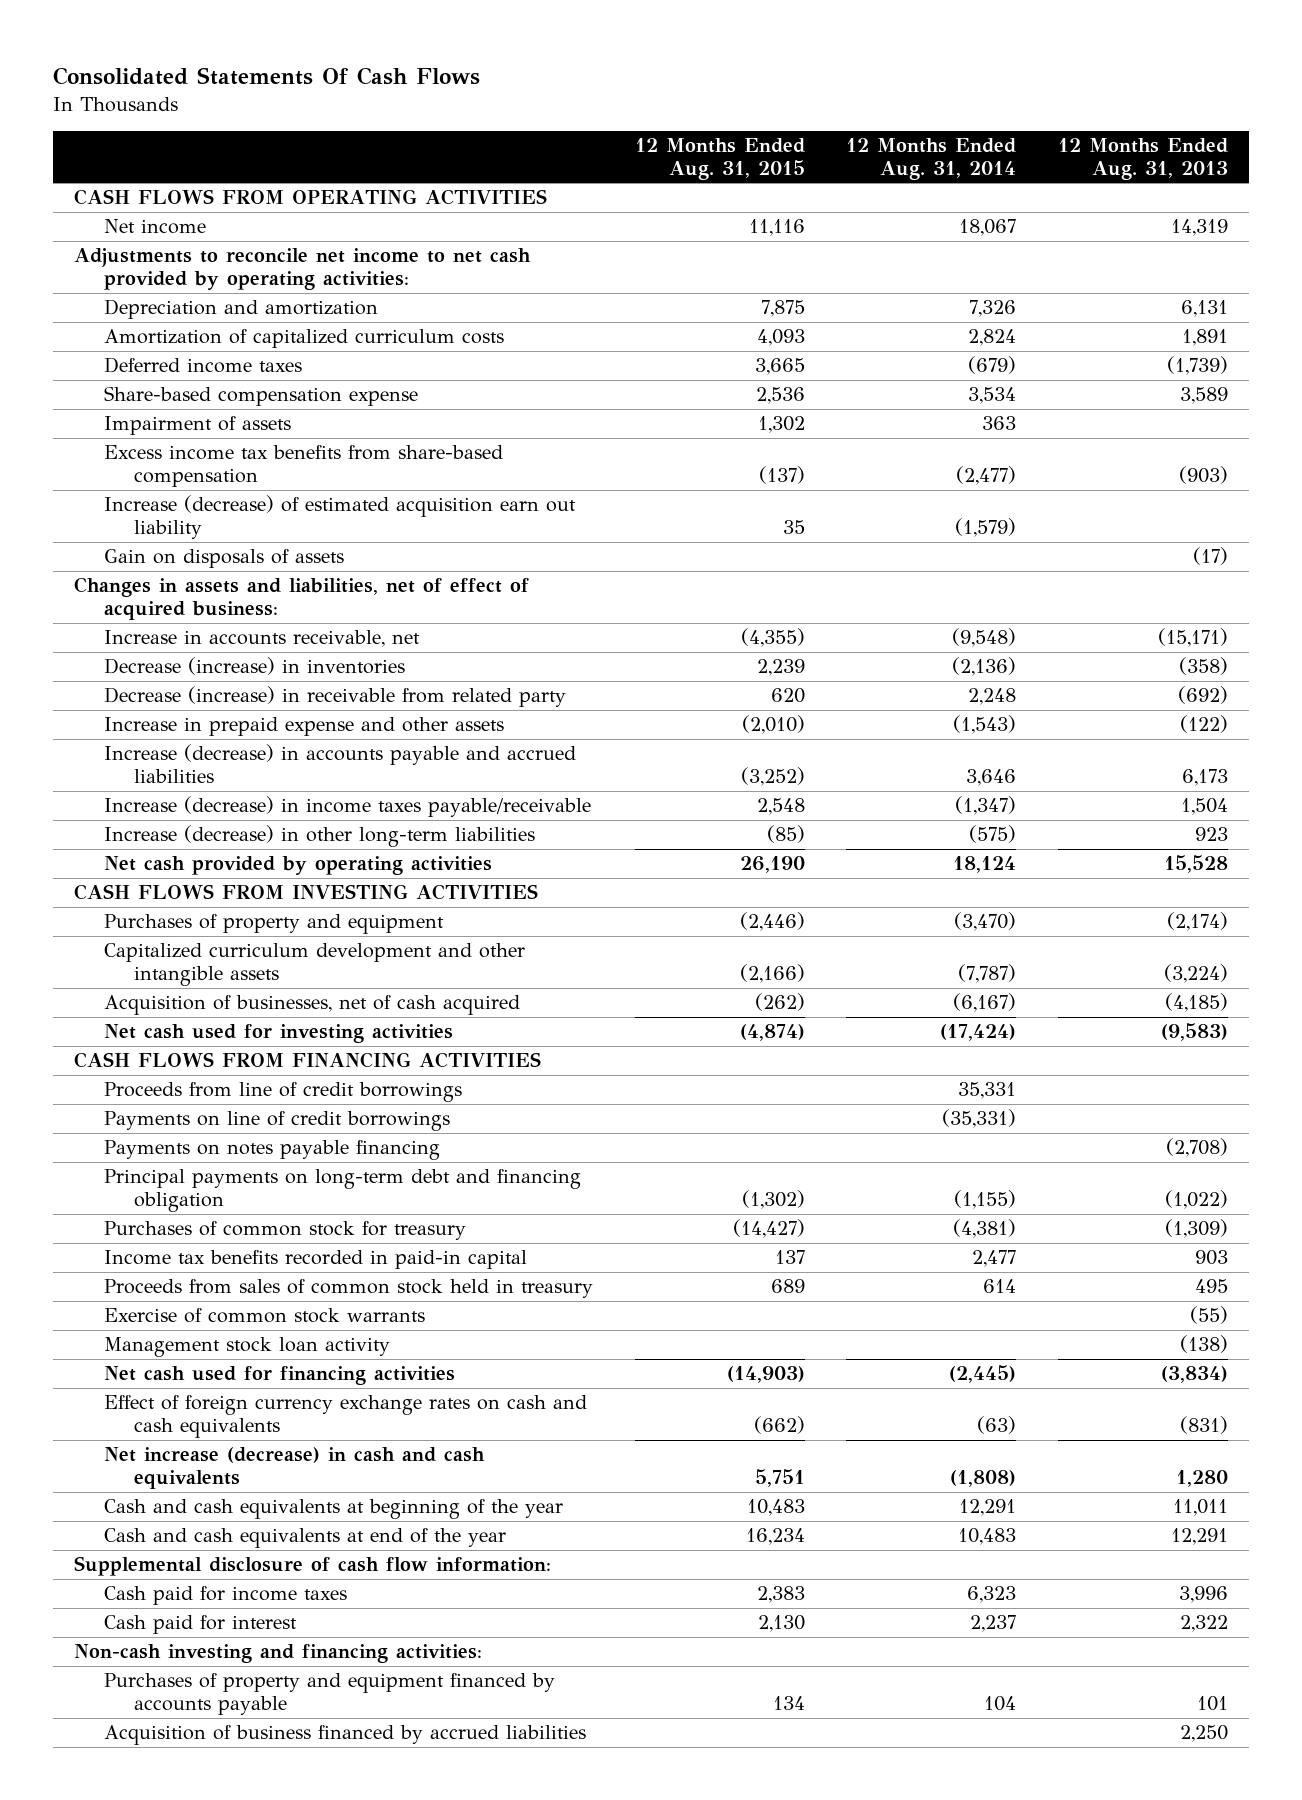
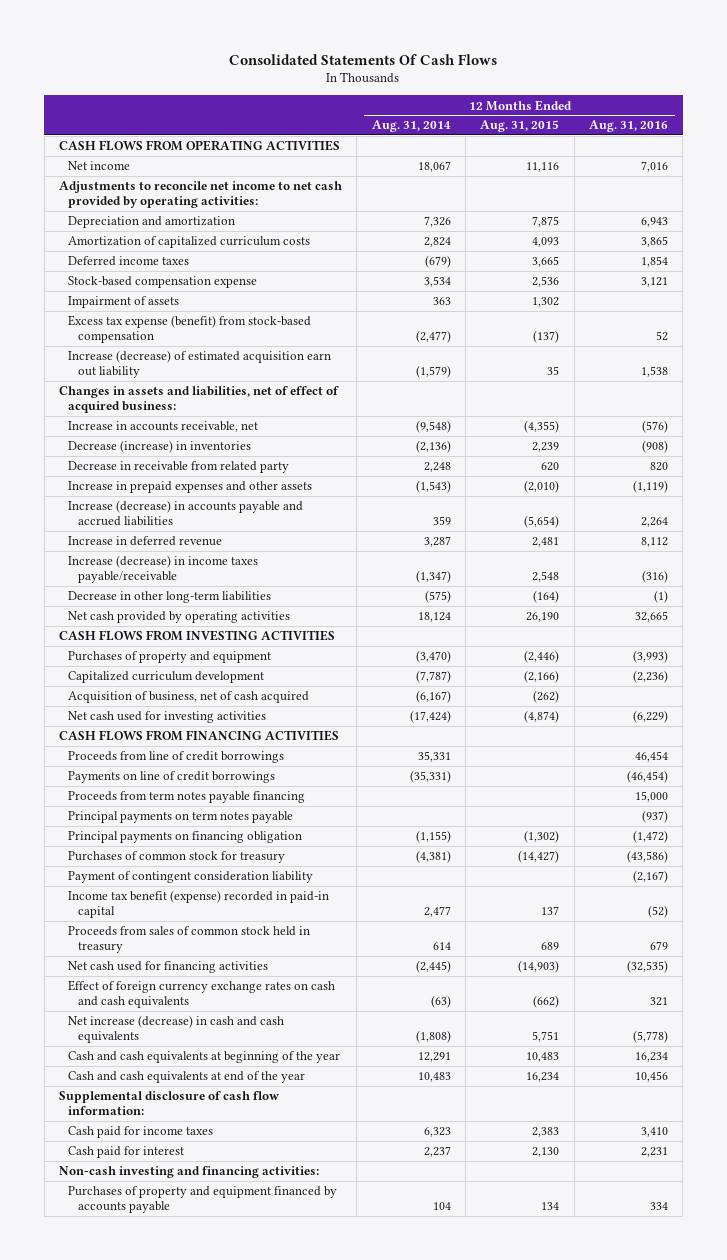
- | 12 Months Ended Aug. 31, 2015 | 12 Months Ended Aug. 31, 2014 | 12 Months Ended Aug. 31, 2013
+ | 12 Months Ended Aug. 31, 2014 | 12 Months Ended Aug. 31, 2015 | 12 Months Ended Aug. 31, 2016
- Share-based compensation expense | 2,536 | 3,534 | 3,589
+ Stock-based compensation expense | 3,534 | 2,536 | 3,121
- Excess income tax benefits from share-based compensation | (137) | (2,477) | (903)
+ Excess tax expense (benefit) from stock-based compensation | (2,477) | (137) | 52
- Gain on disposals of assets | | | (17)
- Decrease (increase) in receivable from related party | 620 | 2,248 | (692)
- Increase in prepaid expense and other assets | (2,010) | (1,543) | (122)
- Increase (decrease) in accounts payable and accrued liabilities | (3,252) | 3,646 | 6,173
+ Decrease in receivable from related party | 2,248 | 620 | 820
+ Increase in prepaid expenses and other assets | (1,543) | (2,010) | (1,119)
+ Increase (decrease) in accounts payable and accrued liabilities | 359 | (5,654) | 2,264
+ Increase in deferred revenue | 3,287 | 2,481 | 8,112
- Increase (decrease) in other long-term liabilities | (85) | (575) | 923
+ Decrease in other long-term liabilities | (575) | (164) | (1)
- Capitalized curriculum development and other intangible assets | (2,166) | (7,787) | (3,224)
- Acquisition of businesses, net of cash acquired | (262) | (6,167) | (4,185)
+ Capitalized curriculum development | (7,787) | (2,166) | (2,236)
+ Acquisition of business, net of cash acquired | (6,167) | (262) |
- Payments on notes payable financing | | | (2,708)
- Principal payments on long-term debt and financing obligation | (1,302) | (1,155) | (1,022)
+ Proceeds from term notes payable financing | | | 15,000
+ Principal payments on term notes payable | | | (937)
+ Principal payments on financing obligation | (1,155) | (1,302) | (1,472)
- Income tax benefits recorded in paid-in capital | 137 | 2,477 | 903
+ Payment of contingent consideration liability | | | (2,167)
+ Income tax benefit (expense) recorded in paid-in capital | 2,477 | 137 | (52)
- Exercise of common stock warrants | | | (55)
- Management stock loan activity | | | (138)
- Acquisition of business financed by accrued liabilities | | | 2,250

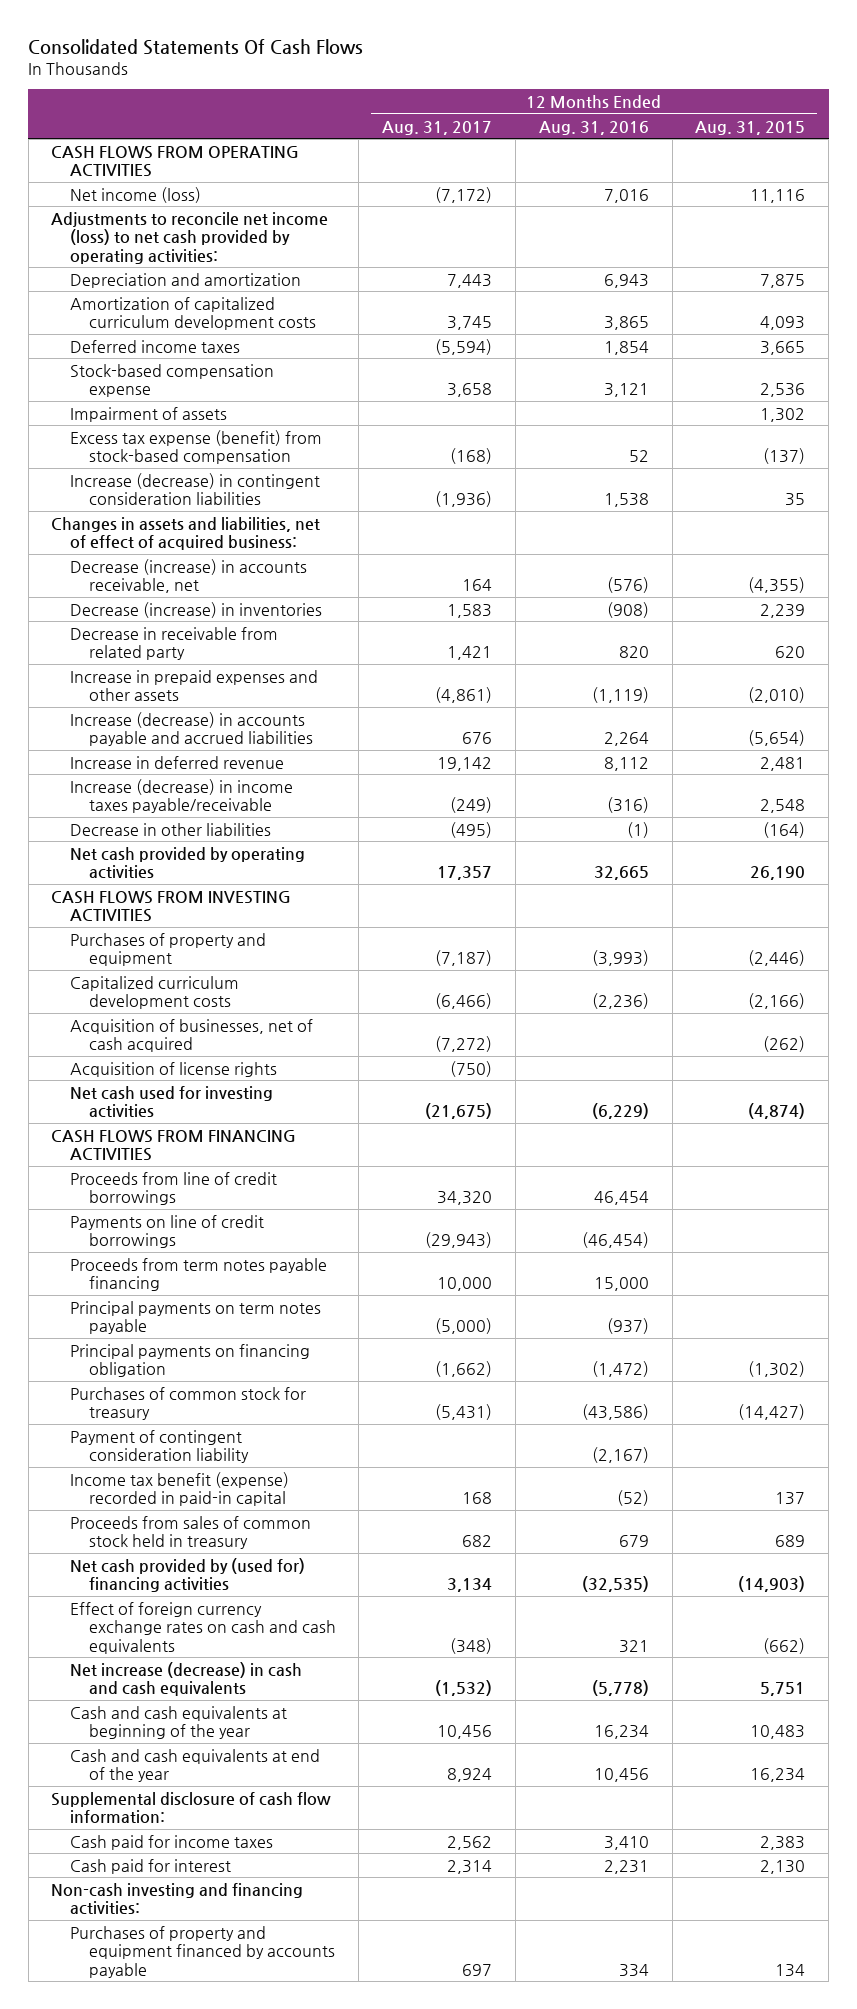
- | 12 Months Ended Aug. 31, 2014 | 12 Months Ended Aug. 31, 2015 | 12 Months Ended Aug. 31, 2016
+ | 12 Months Ended Aug. 31, 2017 | 12 Months Ended Aug. 31, 2016 | 12 Months Ended Aug. 31, 2015
- Net income | 18,067 | 11,116 | 7,016
- Adjustments to reconcile net income to net cash provided by operating activities:
+ Net income (loss) | (7,172) | 7,016 | 11,116
+ Adjustments to reconcile net income (loss) to net cash provided by operating activities:
- Amortization of capitalized curriculum costs | 2,824 | 4,093 | 3,865
+ Amortization of capitalized curriculum development costs | 3,745 | 3,865 | 4,093
- Increase (decrease) of estimated acquisition earn out liability | (1,579) | 35 | 1,538
+ Increase (decrease) in contingent consideration liabilities | (1,936) | 1,538 | 35
- Increase in accounts receivable, net | (9,548) | (4,355) | (576)
+ Decrease (increase) in accounts receivable, net | 164 | (576) | (4,355)
- Decrease in other long-term liabilities | (575) | (164) | (1)
+ Decrease in other liabilities | (495) | (1) | (164)
- Capitalized curriculum development | (7,787) | (2,166) | (2,236)
- Acquisition of business, net of cash acquired | (6,167) | (262) |
+ Capitalized curriculum development costs | (6,466) | (2,236) | (2,166)
+ Acquisition of businesses, net of cash acquired | (7,272) | | (262)
+ Acquisition of license rights | (750) | |
- Net cash used for financing activities | (2,445) | (14,903) | (32,535)
+ Net cash provided by (used for) financing activities | 3,134 | (32,535) | (14,903)

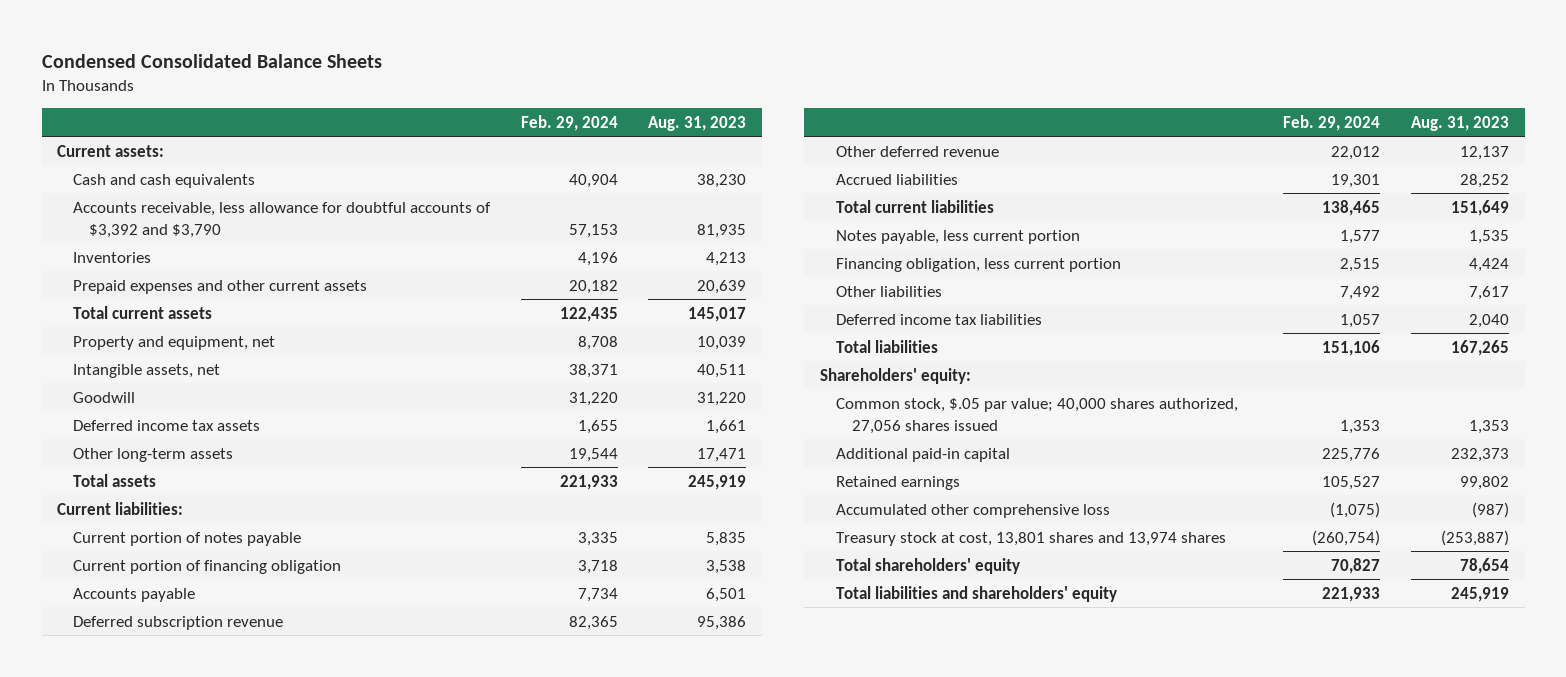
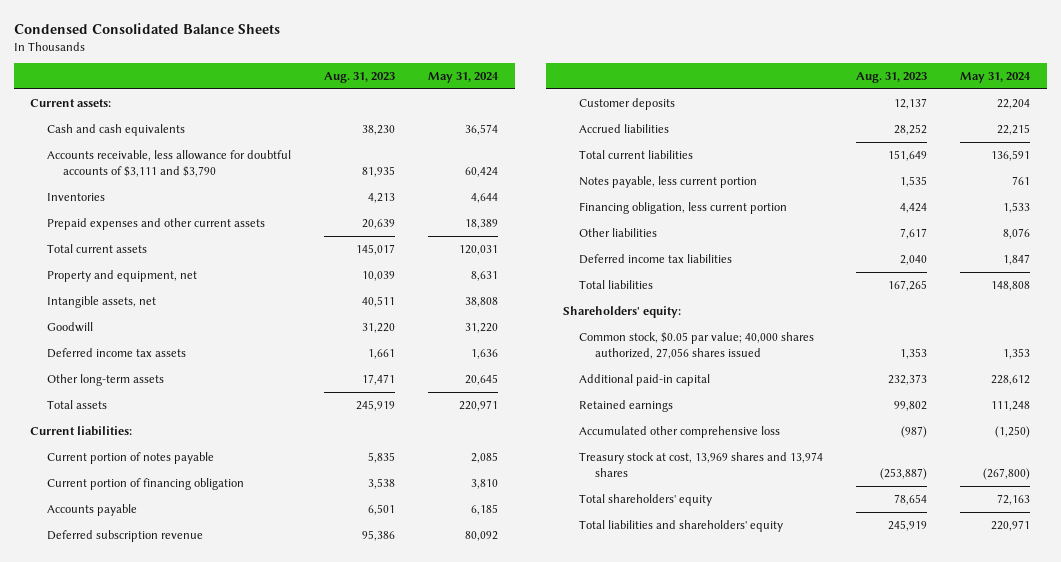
- | Feb. 29, 2024 | Aug. 31, 2023
+ | Aug. 31, 2023 | May 31, 2024
- Accounts receivable, less allowance for doubtful accounts of $3,392 and $3,790 | 57,153 | 81,935
+ Accounts receivable, less allowance for doubtful accounts of $3,111 and $3,790 | 81,935 | 60,424
- Other deferred revenue | 22,012 | 12,137
+ Customer deposits | 12,137 | 22,204
- Common stock, $.05 par value; 40,000 shares authorized, 27,056 shares issued | 1,353 | 1,353
+ Common stock, $0.05 par value; 40,000 shares authorized, 27,056 shares issued | 1,353 | 1,353
- Treasury stock at cost, 13,801 shares and 13,974 shares | (260,754) | (253,887)
+ Treasury stock at cost, 13,969 shares and 13,974 shares | (253,887) | (267,800)

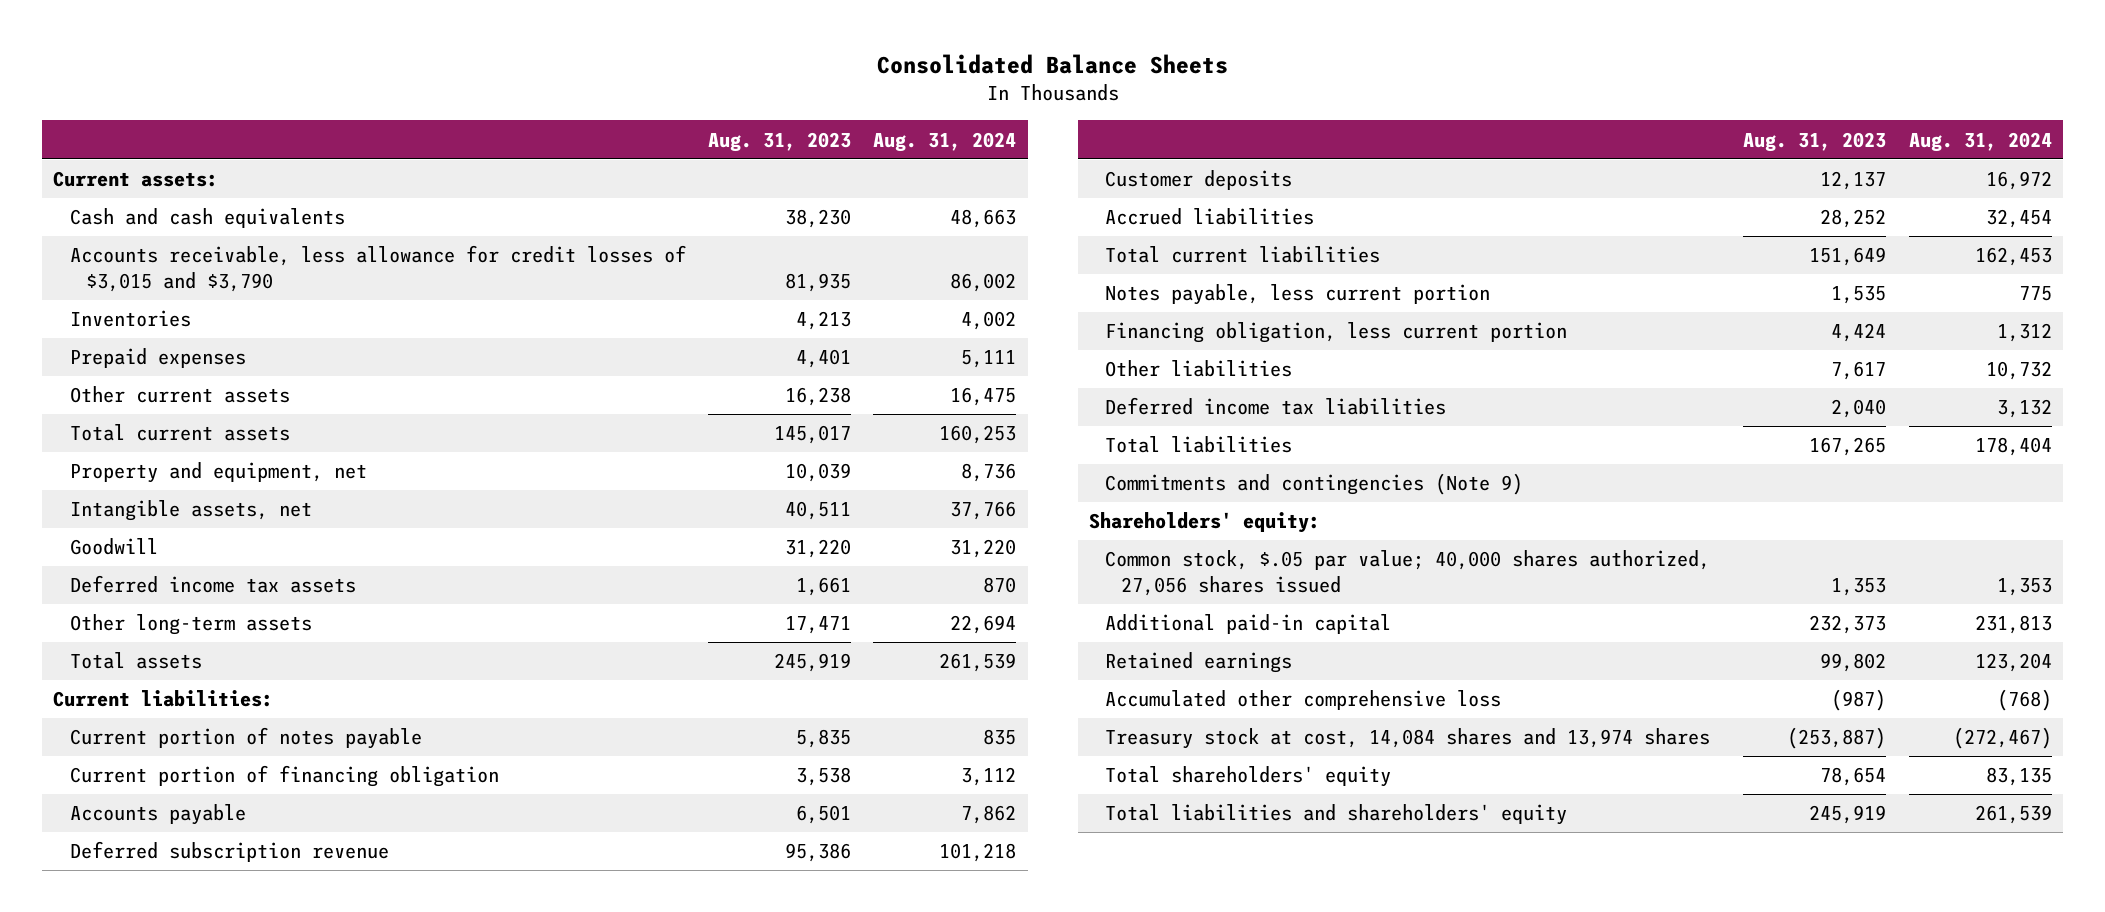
- Condensed Consolidated Balance Sheets
+ Consolidated Balance Sheets
- | Aug. 31, 2023 | May 31, 2024
+ | Aug. 31, 2023 | Aug. 31, 2024
- Accounts receivable, less allowance for doubtful accounts of $3,111 and $3,790 | 81,935 | 60,424
+ Accounts receivable, less allowance for credit losses of $3,015 and $3,790 | 81,935 | 86,002
- Prepaid expenses and other current assets | 20,639 | 18,389
+ Prepaid expenses | 4,401 | 5,111
+ Other current assets | 16,238 | 16,475
+ Commitments and contingencies (Note 9)
- Common stock, $0.05 par value; 40,000 shares authorized, 27,056 shares issued | 1,353 | 1,353
+ Common stock, $.05 par value; 40,000 shares authorized, 27,056 shares issued | 1,353 | 1,353
- Treasury stock at cost, 13,969 shares and 13,974 shares | (253,887) | (267,800)
+ Treasury stock at cost, 14,084 shares and 13,974 shares | (253,887) | (272,467)

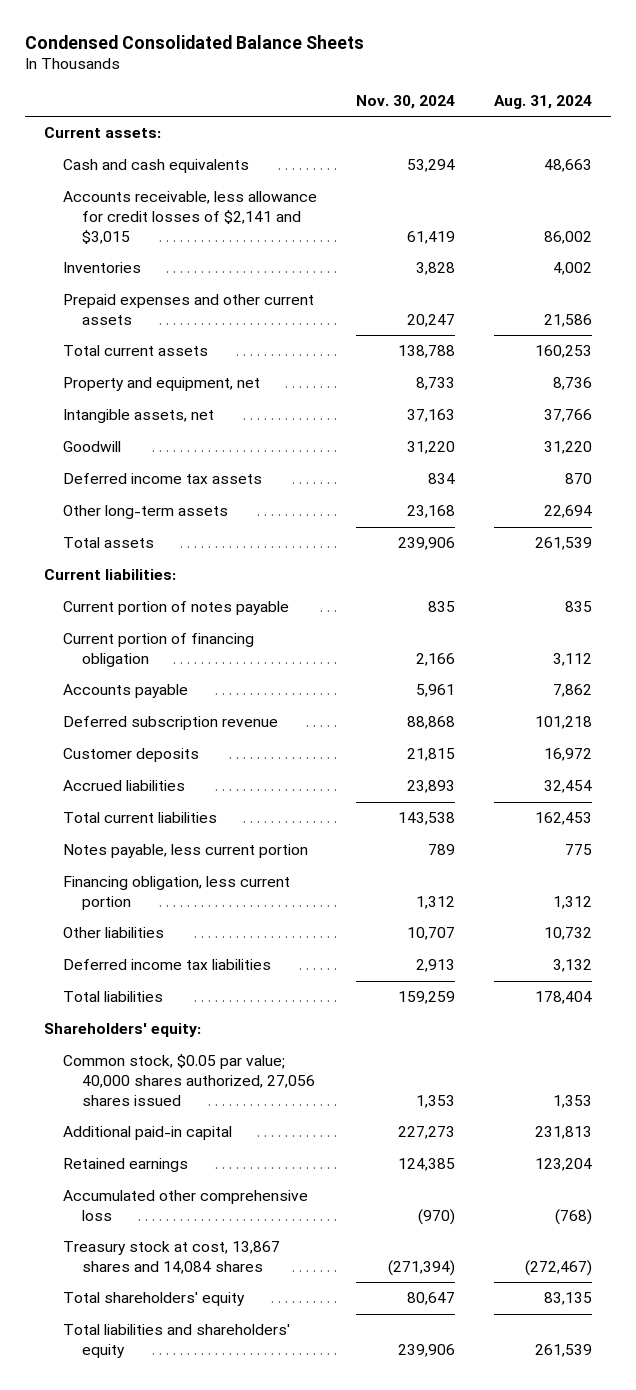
- Consolidated Balance Sheets
+ Condensed Consolidated Balance Sheets
- | Aug. 31, 2023 | Aug. 31, 2024
+ | Nov. 30, 2024 | Aug. 31, 2024
- Accounts receivable, less allowance for credit losses of $3,015 and $3,790 | 81,935 | 86,002
+ Accounts receivable, less allowance for credit losses of $2,141 and $3,015 | 61,419 | 86,002
- Prepaid expenses | 4,401 | 5,111
- Other current assets | 16,238 | 16,475
+ Prepaid expenses and other current assets | 20,247 | 21,586
- Commitments and contingencies (Note 9)
- Common stock, $.05 par value; 40,000 shares authorized, 27,056 shares issued | 1,353 | 1,353
+ Common stock, $0.05 par value; 40,000 shares authorized, 27,056 shares issued | 1,353 | 1,353
- Treasury stock at cost, 14,084 shares and 13,974 shares | (253,887) | (272,467)
+ Treasury stock at cost, 13,867 shares and 14,084 shares | (271,394) | (272,467)

